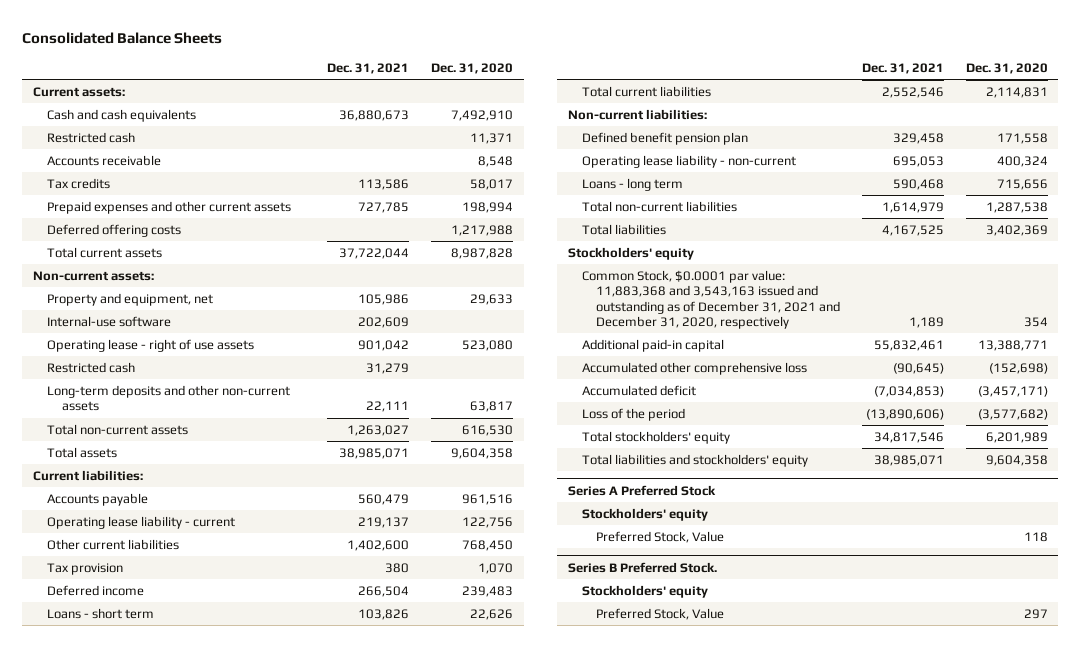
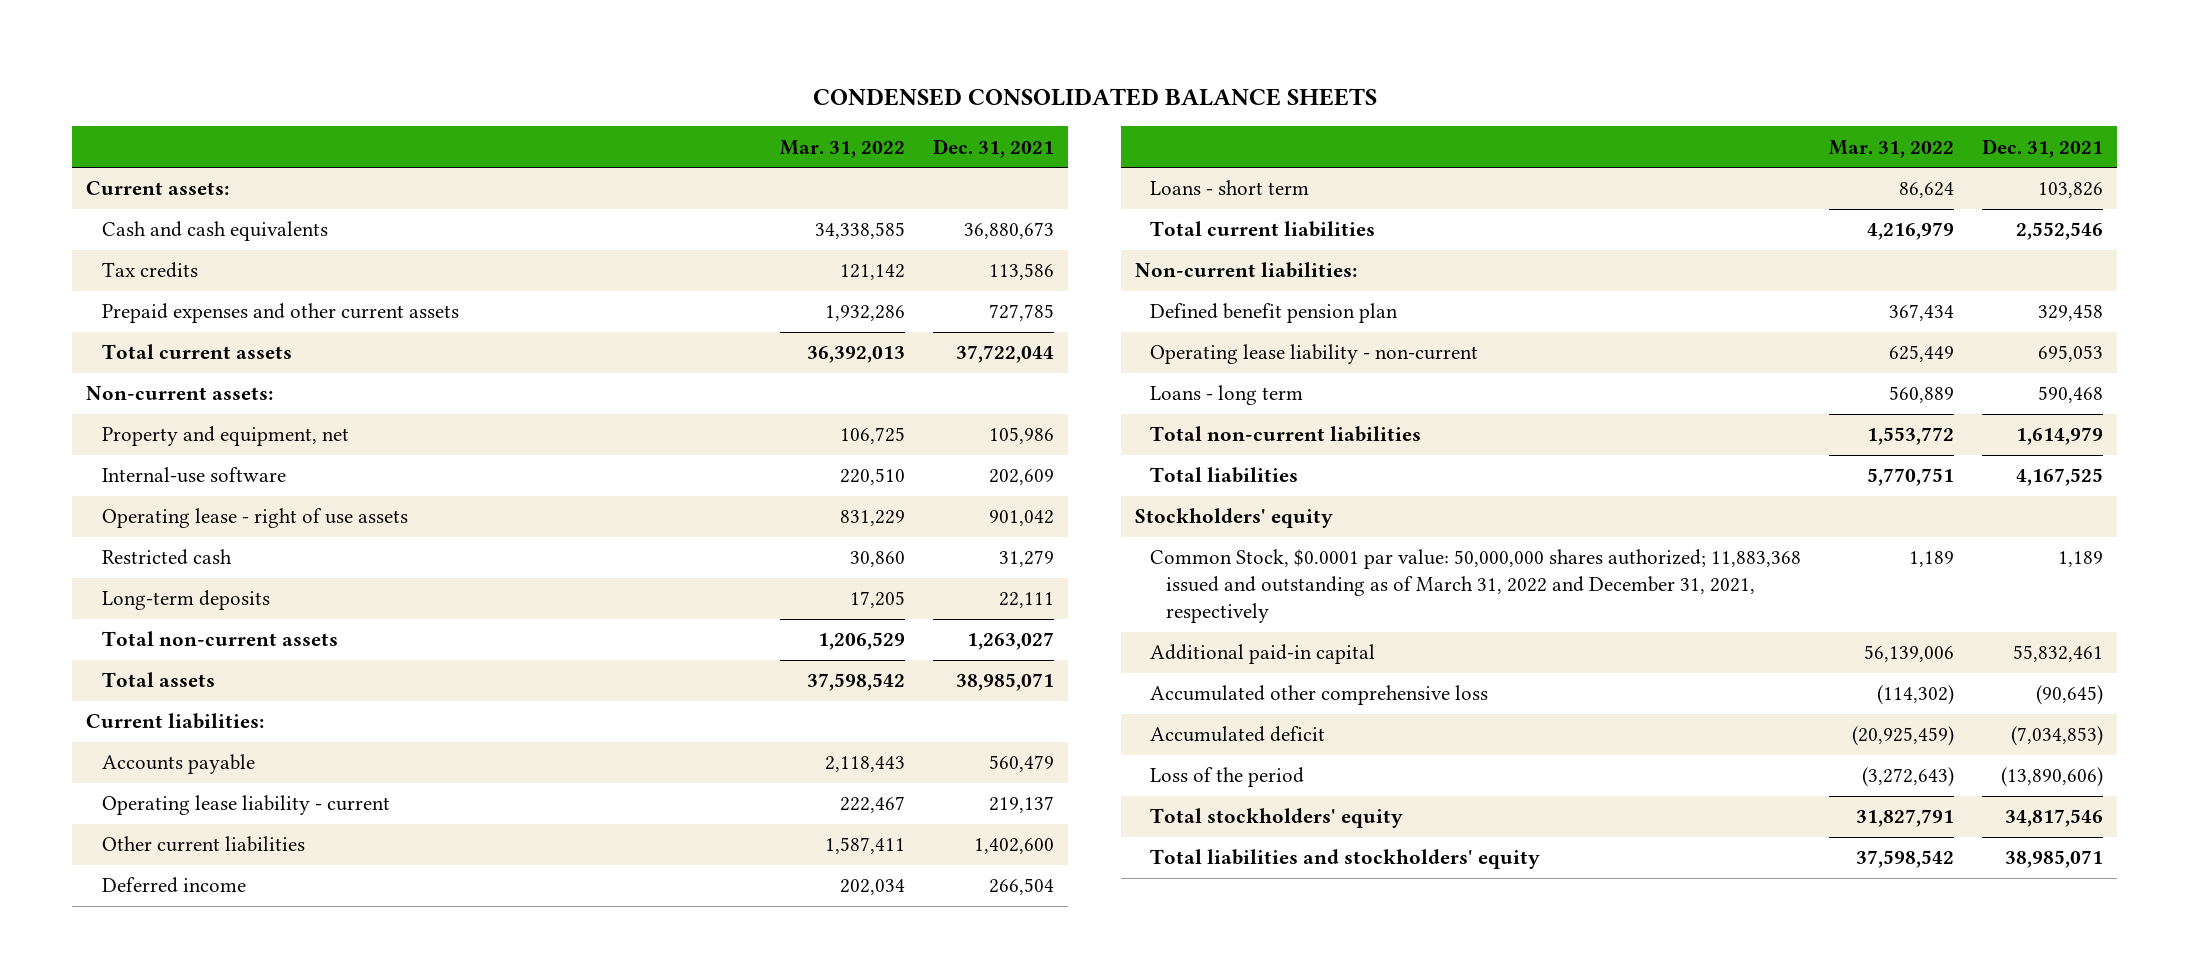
- Consolidated Balance Sheets
+ CONDENSED CONSOLIDATED BALANCE SHEETS
- | Dec. 31, 2021 | Dec. 31, 2020
+ | Mar. 31, 2022 | Dec. 31, 2021
- Restricted cash | | 11,371
- Accounts receivable | | 8,548
- Deferred offering costs | | 1,217,988
- Long-term deposits and other non-current assets | 22,111 | 63,817
+ Long-term deposits | 17,205 | 22,111
- Tax provision | 380 | 1,070
- Common Stock, $0.0001 par value: 11,883,368 and 3,543,163 issued and outstanding as of December 31, 2021 and December 31, 2020, respectively | 1,189 | 354
+ Common Stock, $0.0001 par value: 50,000,000 shares authorized; 11,883,368 issued and outstanding as of March 31, 2022 and December 31, 2021, respectively | 1,189 | 1,189
- Series A Preferred Stock
- Stockholders' equity
- Preferred Stock, Value | | 118
- Series B Preferred Stock.
- Stockholders' equity
- Preferred Stock, Value | | 297

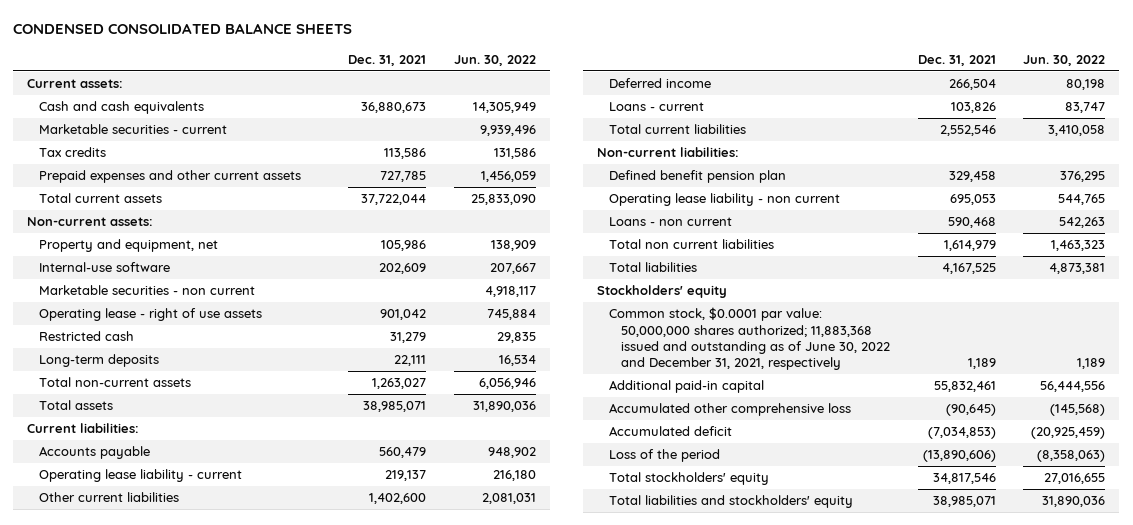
- | Mar. 31, 2022 | Dec. 31, 2021
+ | Dec. 31, 2021 | Jun. 30, 2022
+ Marketable securities - current | | 9,939,496
+ Marketable securities - non current | | 4,918,117
- Loans - short term | 86,624 | 103,826
+ Loans - current | 103,826 | 83,747
- Operating lease liability - non-current | 625,449 | 695,053
- Loans - long term | 560,889 | 590,468
- Total non-current liabilities | 1,553,772 | 1,614,979
+ Operating lease liability - non current | 695,053 | 544,765
+ Loans - non current | 590,468 | 542,263
+ Total non current liabilities | 1,614,979 | 1,463,323
- Common Stock, $0.0001 par value: 50,000,000 shares authorized; 11,883,368 issued and outstanding as of March 31, 2022 and December 31, 2021, respectively | 1,189 | 1,189
+ Common stock, $0.0001 par value: 50,000,000 shares authorized; 11,883,368 issued and outstanding as of June 30, 2022 and December 31, 2021, respectively | 1,189 | 1,189

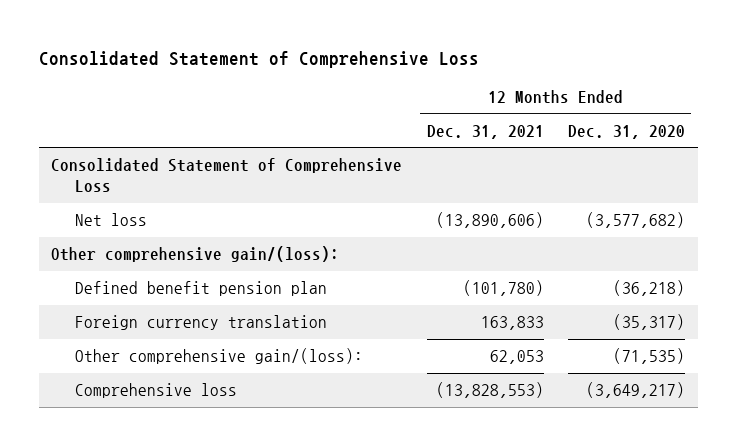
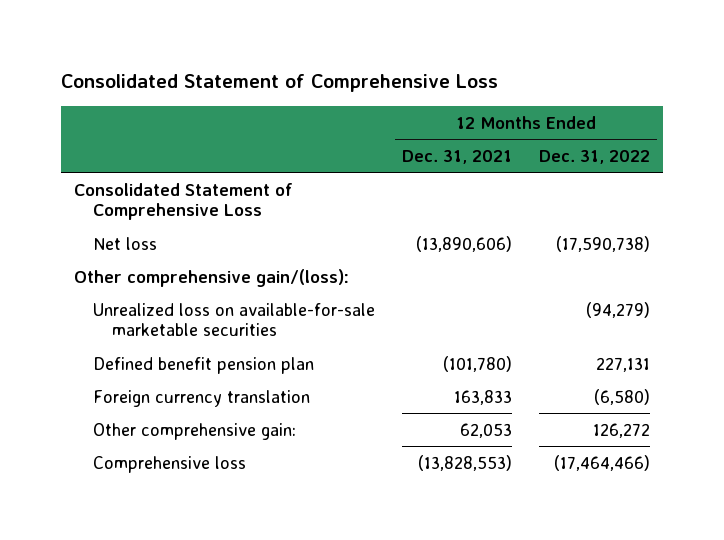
- | 12 Months Ended Dec. 31, 2021 | 12 Months Ended Dec. 31, 2020
+ | 12 Months Ended Dec. 31, 2021 | 12 Months Ended Dec. 31, 2022
+ Unrealized loss on available-for-sale marketable securities | | (94,279)
- Other comprehensive gain/(loss): | 62,053 | (71,535)
+ Other comprehensive gain: | 62,053 | 126,272

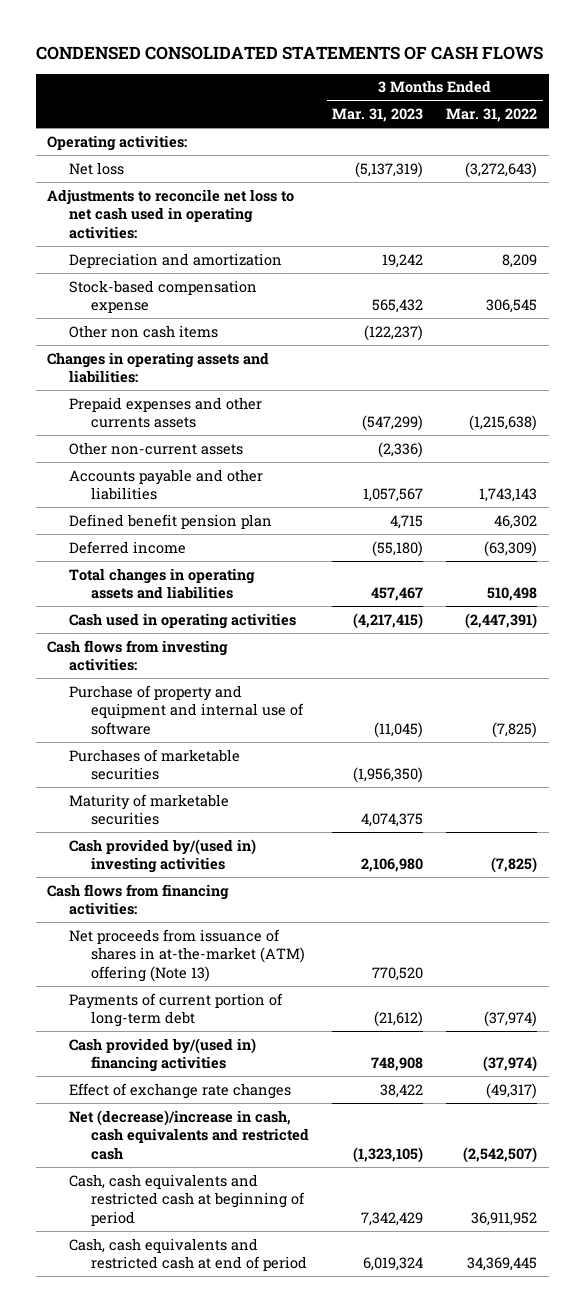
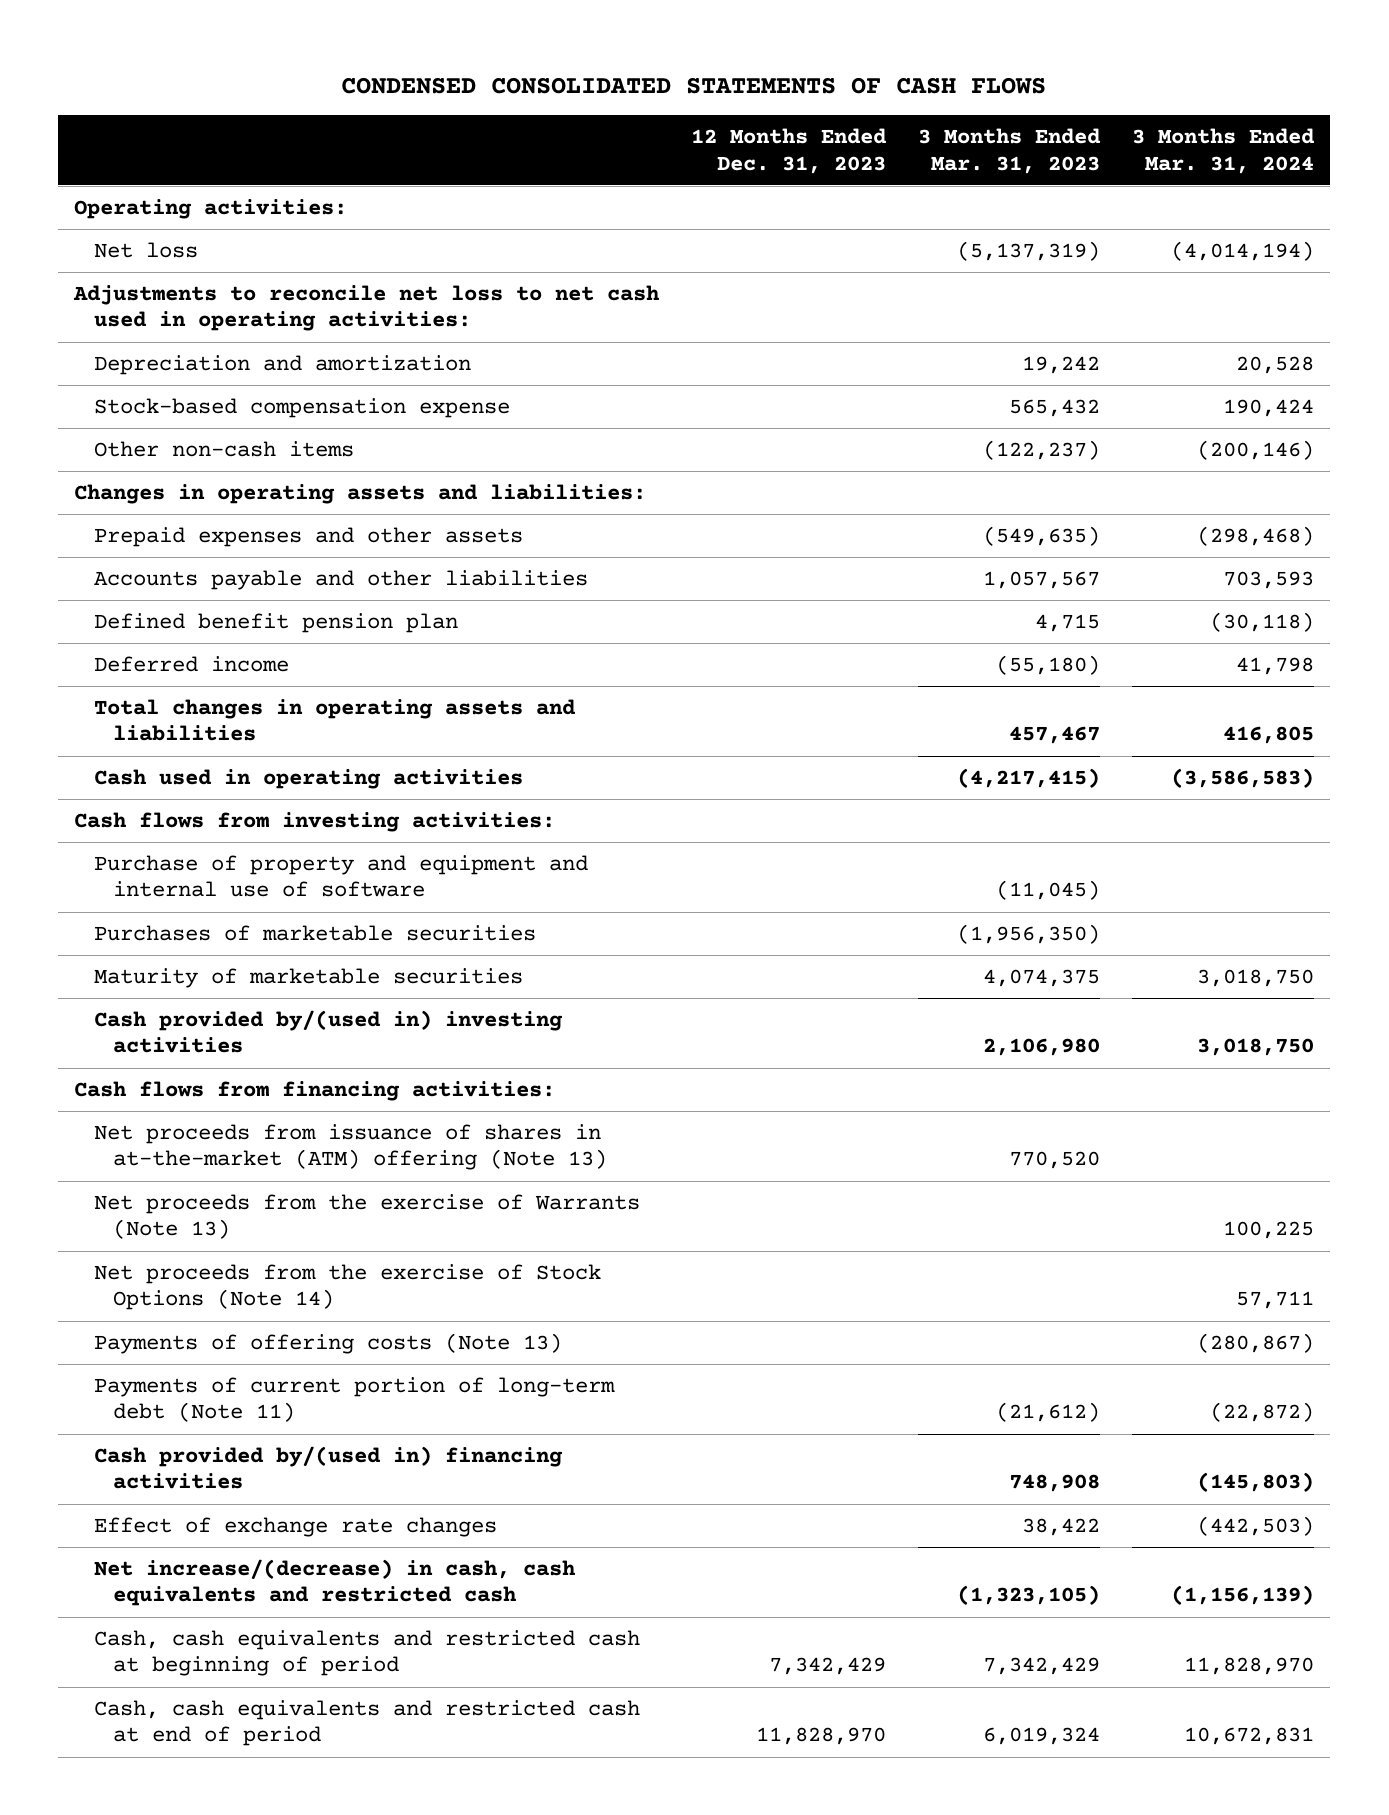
- | 3 Months Ended Mar. 31, 2023 | 3 Months Ended Mar. 31, 2022
+ | 12 Months Ended Dec. 31, 2023 | 3 Months Ended Mar. 31, 2023 | 3 Months Ended Mar. 31, 2024
- Other non cash items | (122,237) |
+ Other non-cash items | | (122,237) | (200,146)
- Prepaid expenses and other currents assets | (547,299) | (1,215,638)
- Other non-current assets | (2,336) |
+ Prepaid expenses and other assets | | (549,635) | (298,468)
- Payments of current portion of long-term debt | (21,612) | (37,974)
+ Net proceeds from the exercise of Warrants (Note 13) | | | 100,225
+ Net proceeds from the exercise of Stock Options (Note 14) | | | 57,711
+ Payments of offering costs (Note 13) | | | (280,867)
+ Payments of current portion of long-term debt (Note 11) | | (21,612) | (22,872)
- Net (decrease)/increase in cash, cash equivalents and restricted cash | (1,323,105) | (2,542,507)
+ Net increase/(decrease) in cash, cash equivalents and restricted cash | | (1,323,105) | (1,156,139)

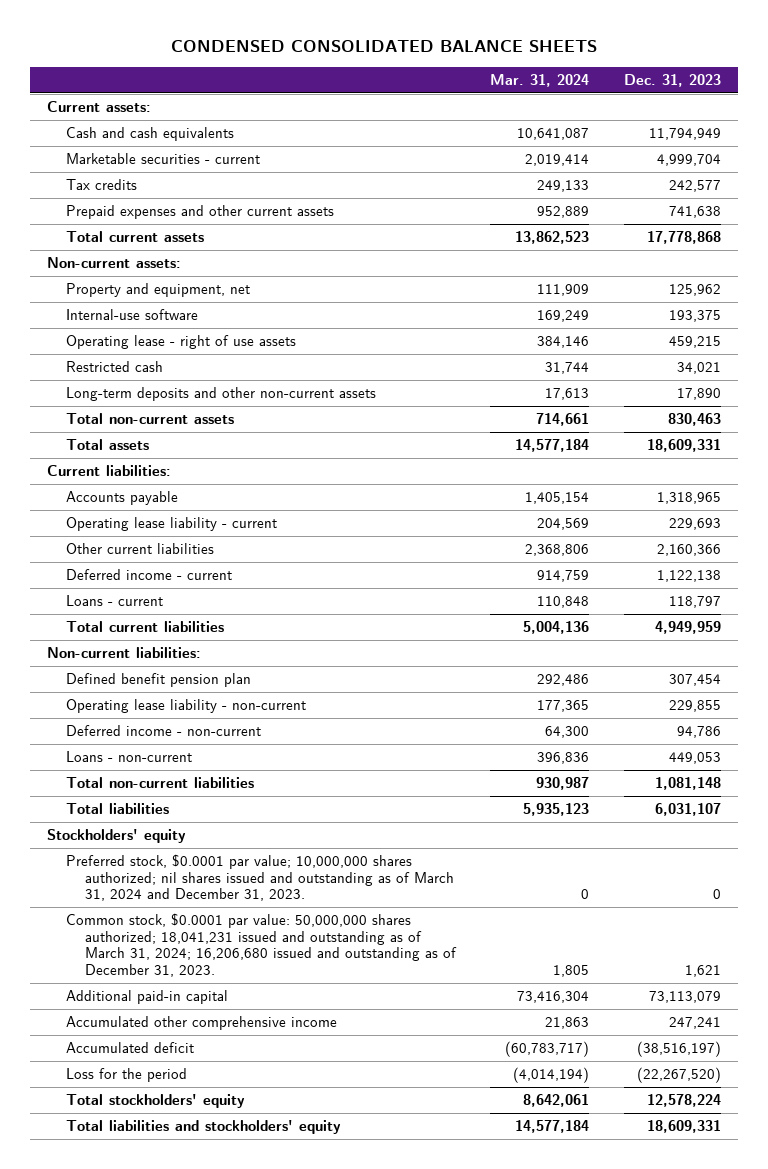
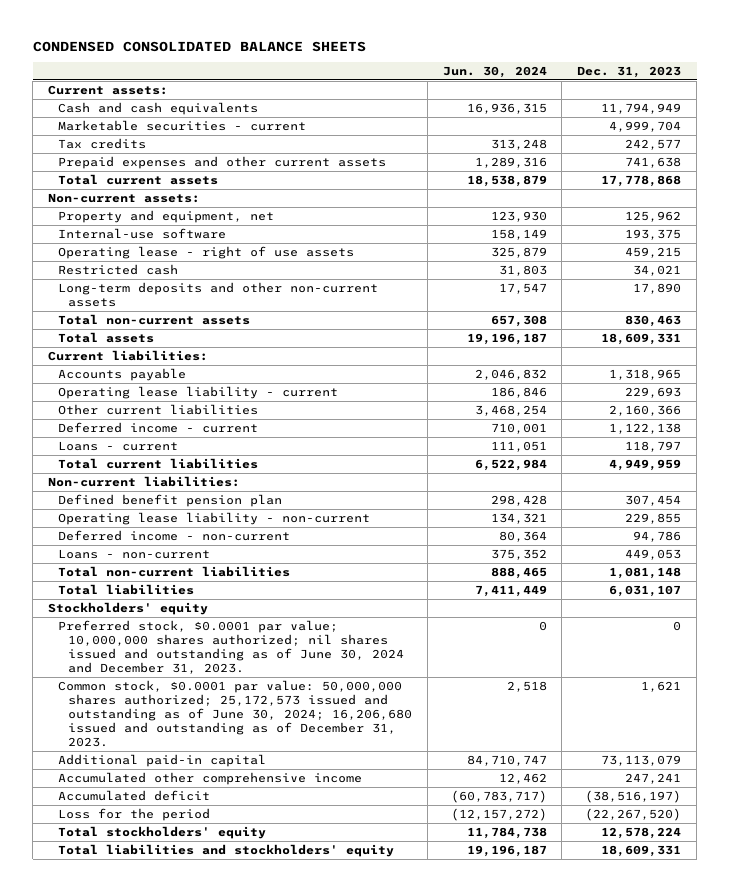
- | Mar. 31, 2024 | Dec. 31, 2023
+ | Jun. 30, 2024 | Dec. 31, 2023
- Preferred stock, $0.0001 par value; 10,000,000 shares authorized; nil shares issued and outstanding as of March 31, 2024 and December 31, 2023. | 0 | 0
- Common stock, $0.0001 par value: 50,000,000 shares authorized; 18,041,231 issued and outstanding as of March 31, 2024; 16,206,680 issued and outstanding as of December 31, 2023. | 1,805 | 1,621
+ Preferred stock, $0.0001 par value; 10,000,000 shares authorized; nil shares issued and outstanding as of June 30, 2024 and December 31, 2023. | 0 | 0
+ Common stock, $0.0001 par value: 50,000,000 shares authorized; 25,172,573 issued and outstanding as of June 30, 2024; 16,206,680 issued and outstanding as of December 31, 2023. | 2,518 | 1,621

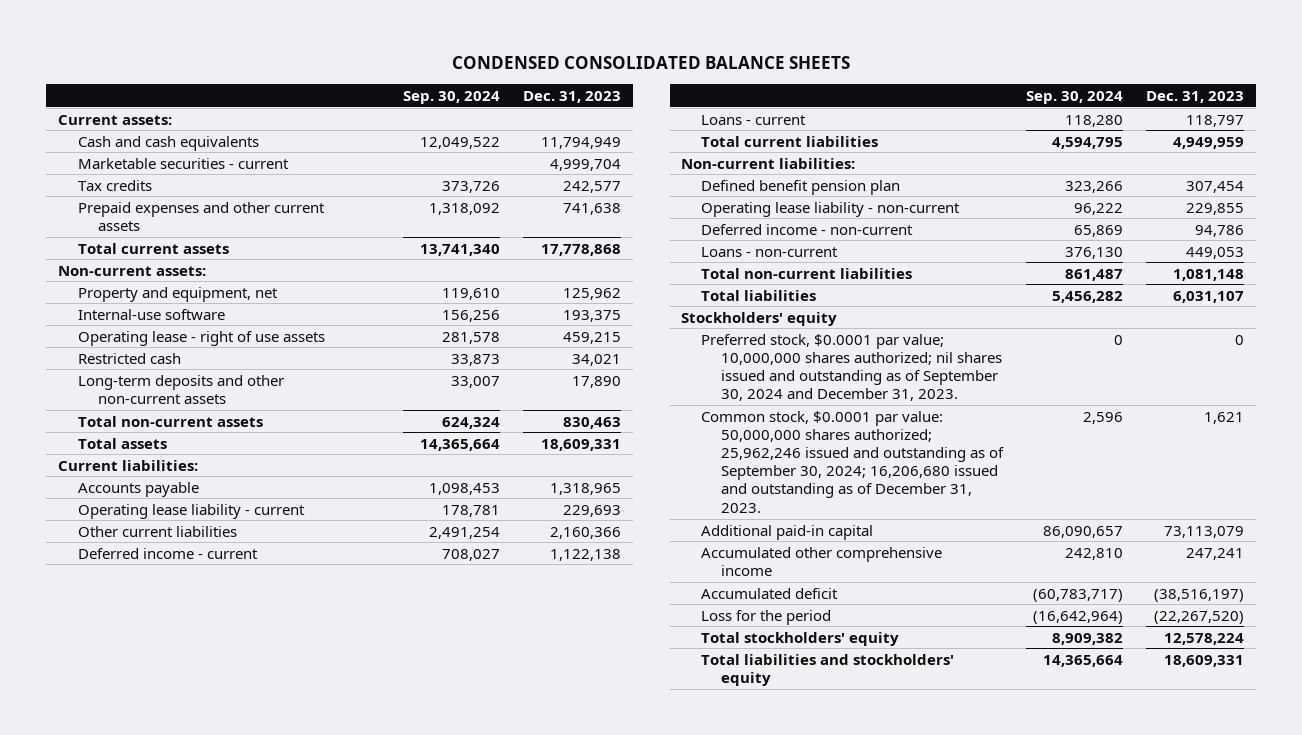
- | Jun. 30, 2024 | Dec. 31, 2023
+ | Sep. 30, 2024 | Dec. 31, 2023
- Preferred stock, $0.0001 par value; 10,000,000 shares authorized; nil shares issued and outstanding as of June 30, 2024 and December 31, 2023. | 0 | 0
- Common stock, $0.0001 par value: 50,000,000 shares authorized; 25,172,573 issued and outstanding as of June 30, 2024; 16,206,680 issued and outstanding as of December 31, 2023. | 2,518 | 1,621
+ Preferred stock, $0.0001 par value; 10,000,000 shares authorized; nil shares issued and outstanding as of September 30, 2024 and December 31, 2023. | 0 | 0
+ Common stock, $0.0001 par value: 50,000,000 shares authorized; 25,962,246 issued and outstanding as of September 30, 2024; 16,206,680 issued and outstanding as of December 31, 2023. | 2,596 | 1,621

